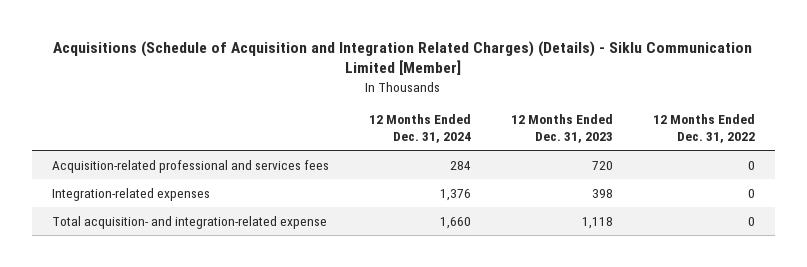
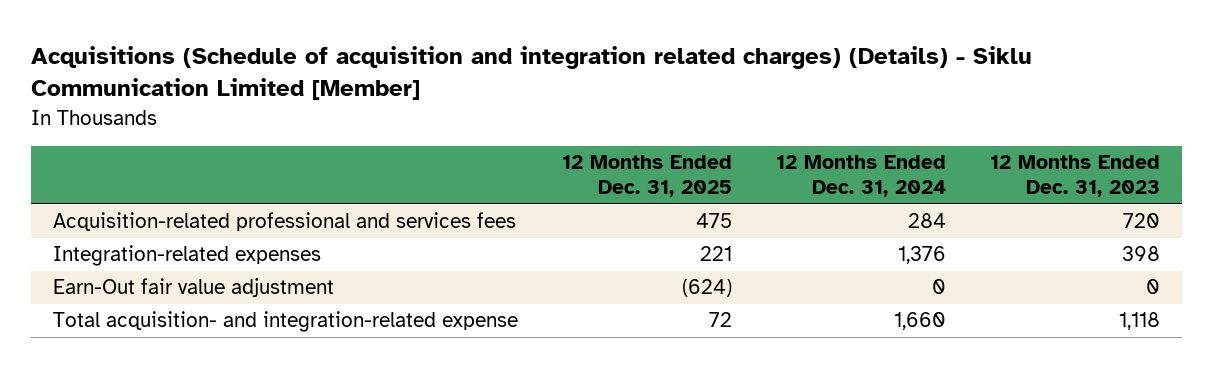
- Acquisitions (Schedule of Acquisition and Integration Related Charges) (Details) - Siklu Communication Limited [Member]
+ Acquisitions (Schedule of acquisition and integration related charges) (Details) - Siklu Communication Limited [Member]
- | 12 Months Ended Dec. 31, 2024 | 12 Months Ended Dec. 31, 2023 | 12 Months Ended Dec. 31, 2022
+ | 12 Months Ended Dec. 31, 2025 | 12 Months Ended Dec. 31, 2024 | 12 Months Ended Dec. 31, 2023
+ Earn-Out fair value adjustment | (624) | 0 | 0

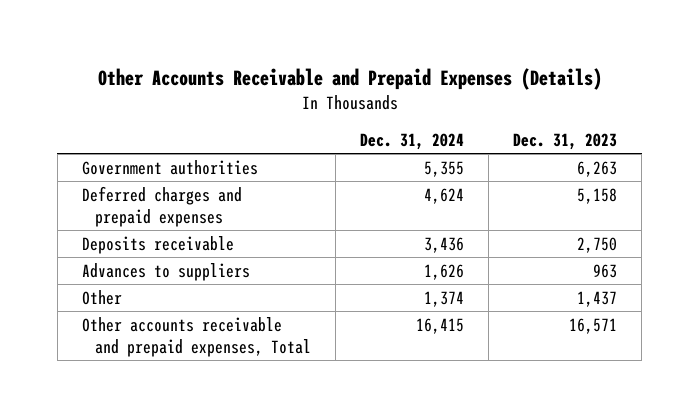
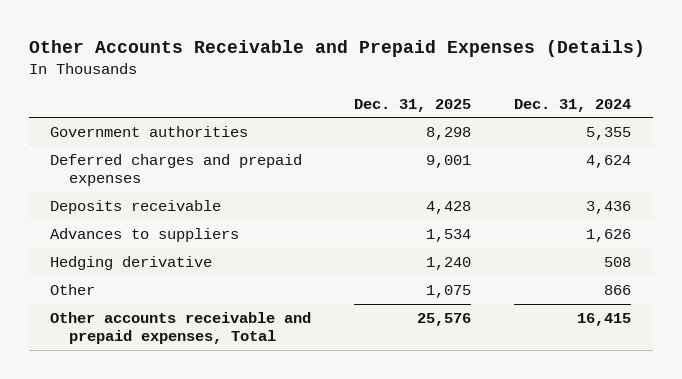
- | Dec. 31, 2024 | Dec. 31, 2023
+ | Dec. 31, 2025 | Dec. 31, 2024
- Other | 1,374 | 1,437
+ Hedging derivative | 1,240 | 508
+ Other | 1,075 | 866

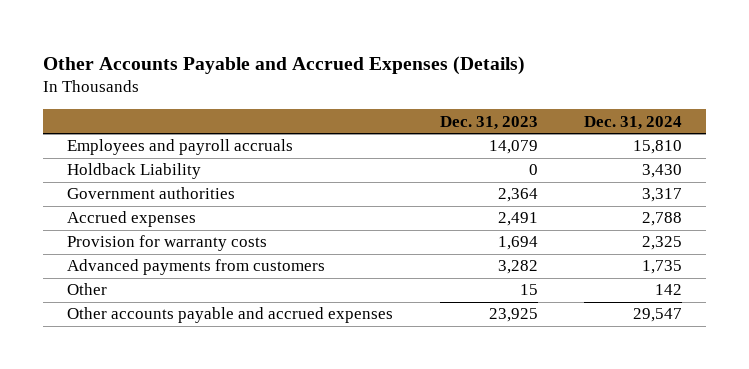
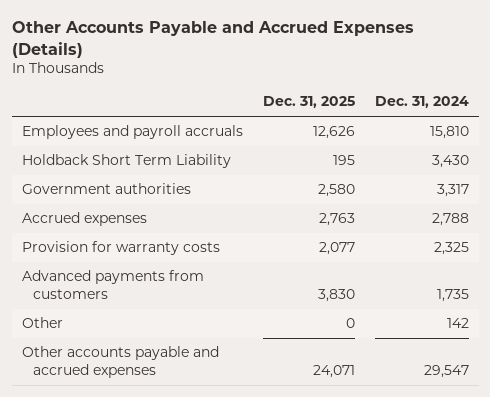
- | Dec. 31, 2023 | Dec. 31, 2024
+ | Dec. 31, 2025 | Dec. 31, 2024
- Holdback Liability | 0 | 3,430
+ Holdback Short Term Liability | 195 | 3,430

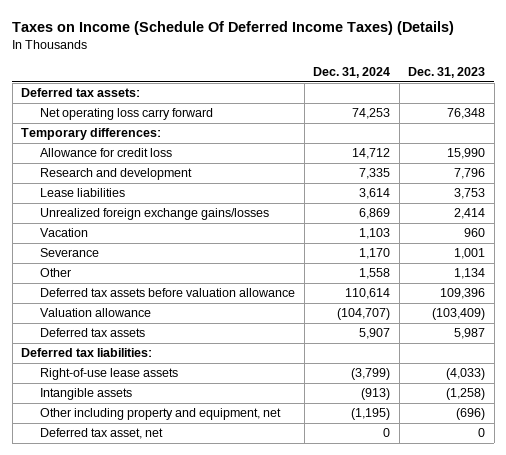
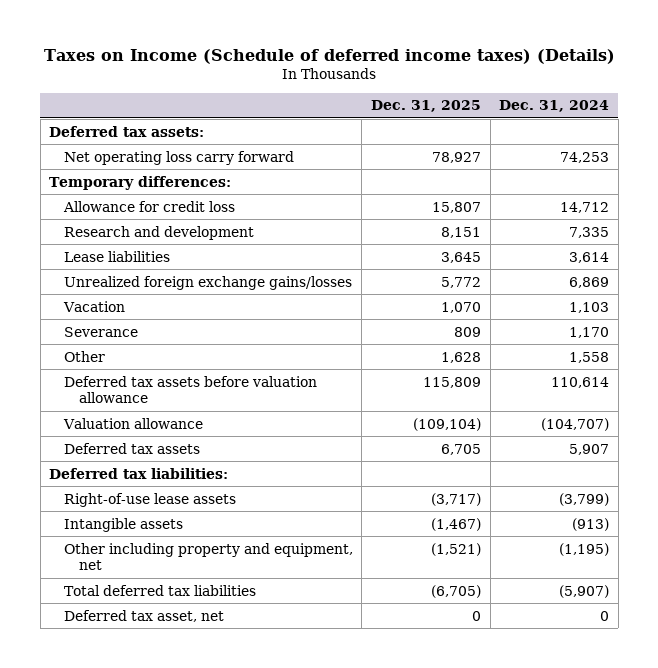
- Taxes on Income (Schedule Of Deferred Income Taxes) (Details)
+ Taxes on Income (Schedule of deferred income taxes) (Details)
- | Dec. 31, 2024 | Dec. 31, 2023
+ | Dec. 31, 2025 | Dec. 31, 2024
+ Total deferred tax liabilities | (6,705) | (5,907)

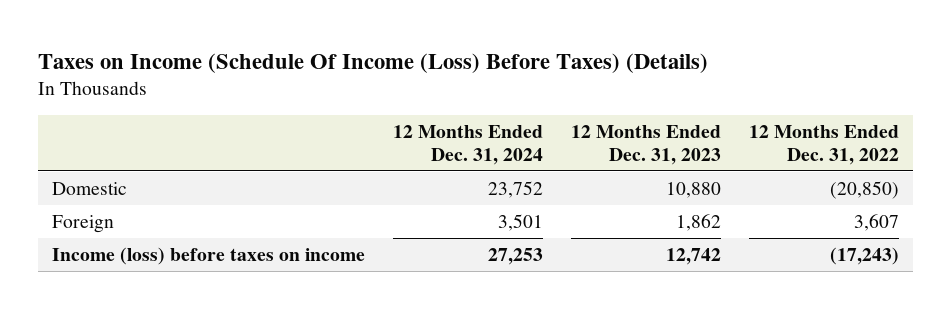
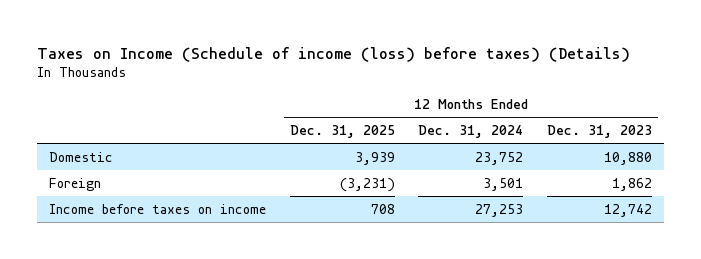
- Taxes on Income (Schedule Of Income (Loss) Before Taxes) (Details)
+ Taxes on Income (Schedule of income (loss) before taxes) (Details)
- | 12 Months Ended Dec. 31, 2024 | 12 Months Ended Dec. 31, 2023 | 12 Months Ended Dec. 31, 2022
+ | 12 Months Ended Dec. 31, 2025 | 12 Months Ended Dec. 31, 2024 | 12 Months Ended Dec. 31, 2023
- Income (loss) before taxes on income | 27,253 | 12,742 | (17,243)
+ Income before taxes on income | 708 | 27,253 | 12,742

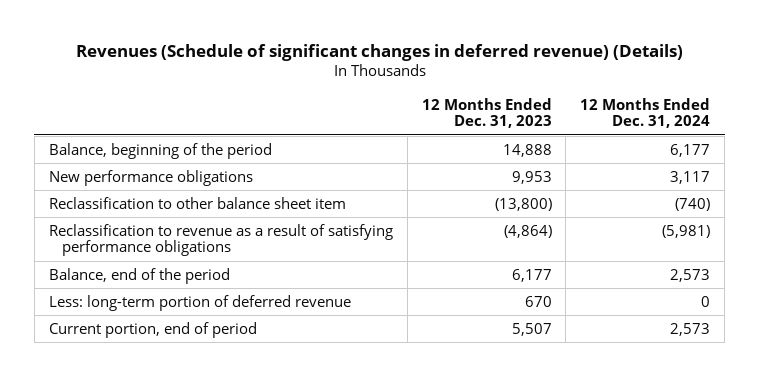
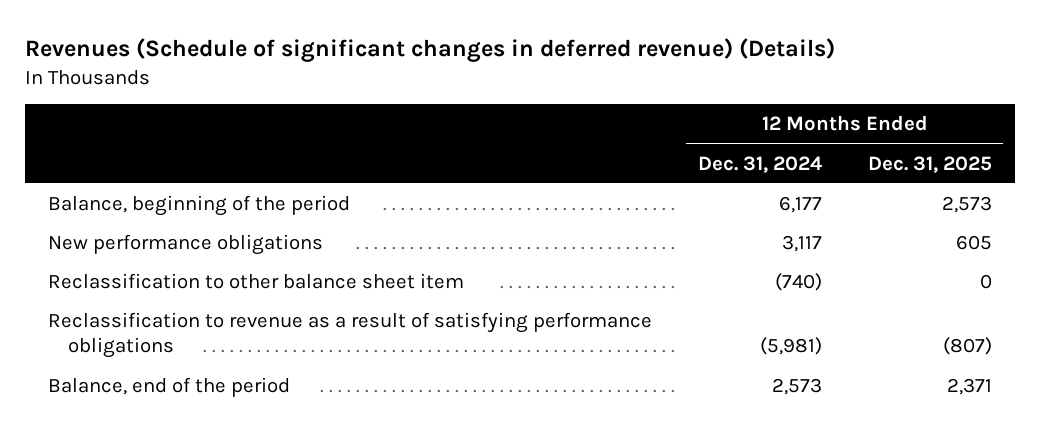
- | 12 Months Ended Dec. 31, 2023 | 12 Months Ended Dec. 31, 2024
+ | 12 Months Ended Dec. 31, 2024 | 12 Months Ended Dec. 31, 2025
- Less: long-term portion of deferred revenue | 670 | 0
- Current portion, end of period | 5,507 | 2,573

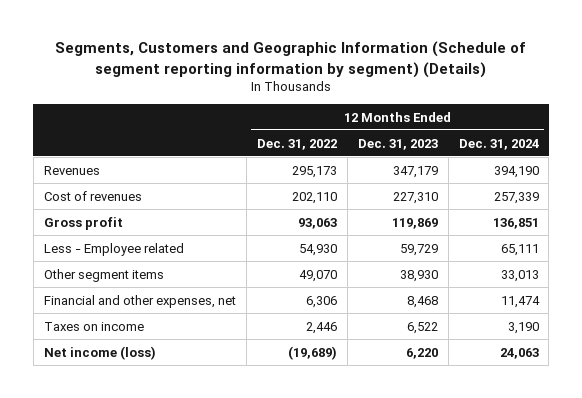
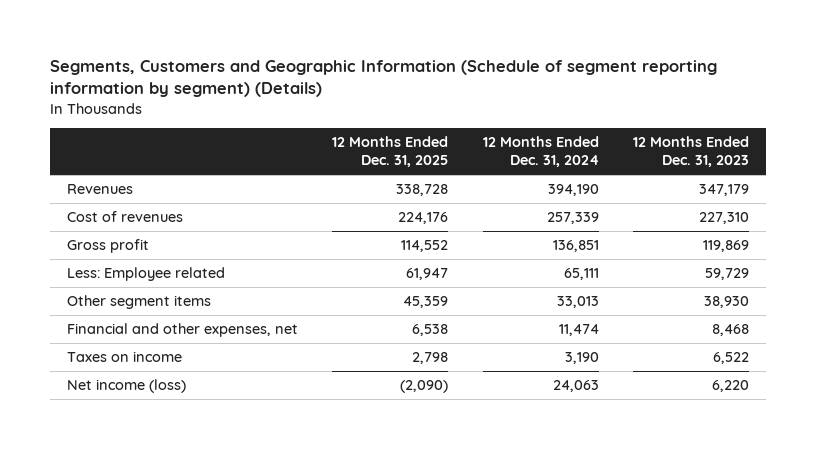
- | 12 Months Ended Dec. 31, 2022 | 12 Months Ended Dec. 31, 2023 | 12 Months Ended Dec. 31, 2024
+ | 12 Months Ended Dec. 31, 2025 | 12 Months Ended Dec. 31, 2024 | 12 Months Ended Dec. 31, 2023
- Less - Employee related | 54,930 | 59,729 | 65,111
+ Less: Employee related | 61,947 | 65,111 | 59,729

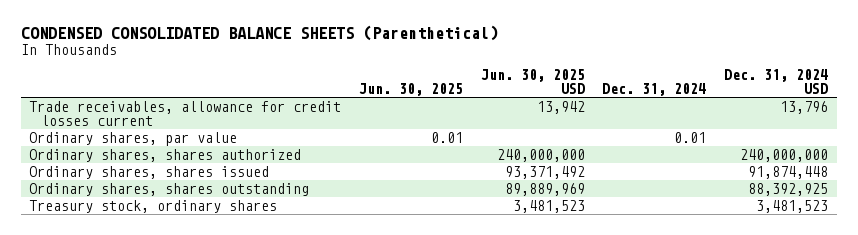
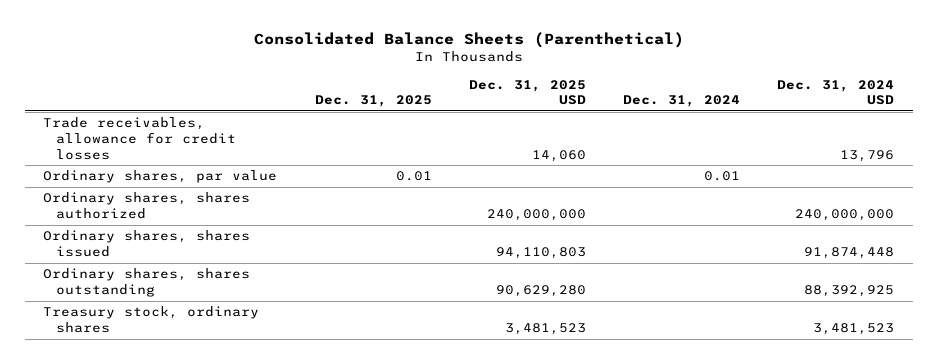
- CONDENSED CONSOLIDATED BALANCE SHEETS (Parenthetical)
+ Consolidated Balance Sheets (Parenthetical)
- | Jun. 30, 2025 | Jun. 30, 2025 USD | Dec. 31, 2024 | Dec. 31, 2024 USD
+ | Dec. 31, 2025 | Dec. 31, 2025 USD | Dec. 31, 2024 | Dec. 31, 2024 USD
- Trade receivables, allowance for credit losses current | | 13,942 | | 13,796
+ Trade receivables, allowance for credit losses | | 14,060 | | 13,796

